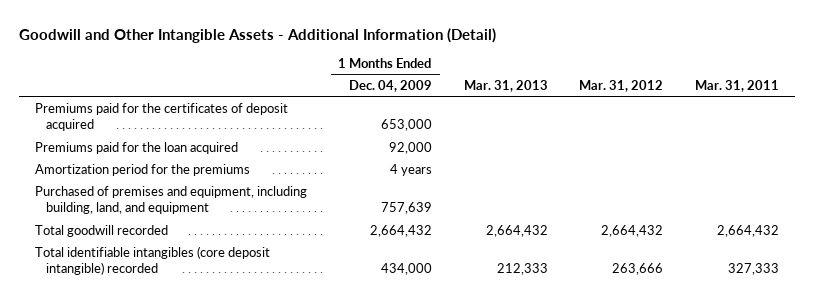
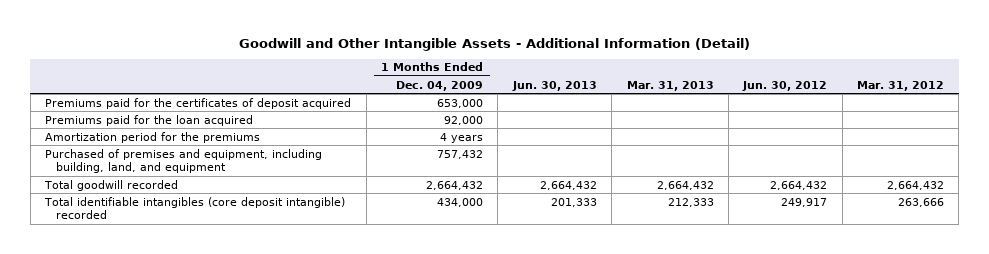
- | 1 Months Ended Dec. 04, 2009 | Mar. 31, 2013 | Mar. 31, 2012 | Mar. 31, 2011
+ | 1 Months Ended Dec. 04, 2009 | Jun. 30, 2013 | Mar. 31, 2013 | Jun. 30, 2012 | Mar. 31, 2012
- Purchased of premises and equipment, including building, land, and equipment | 757,639 | | |
+ Purchased of premises and equipment, including building, land, and equipment | 757,432 | | | |

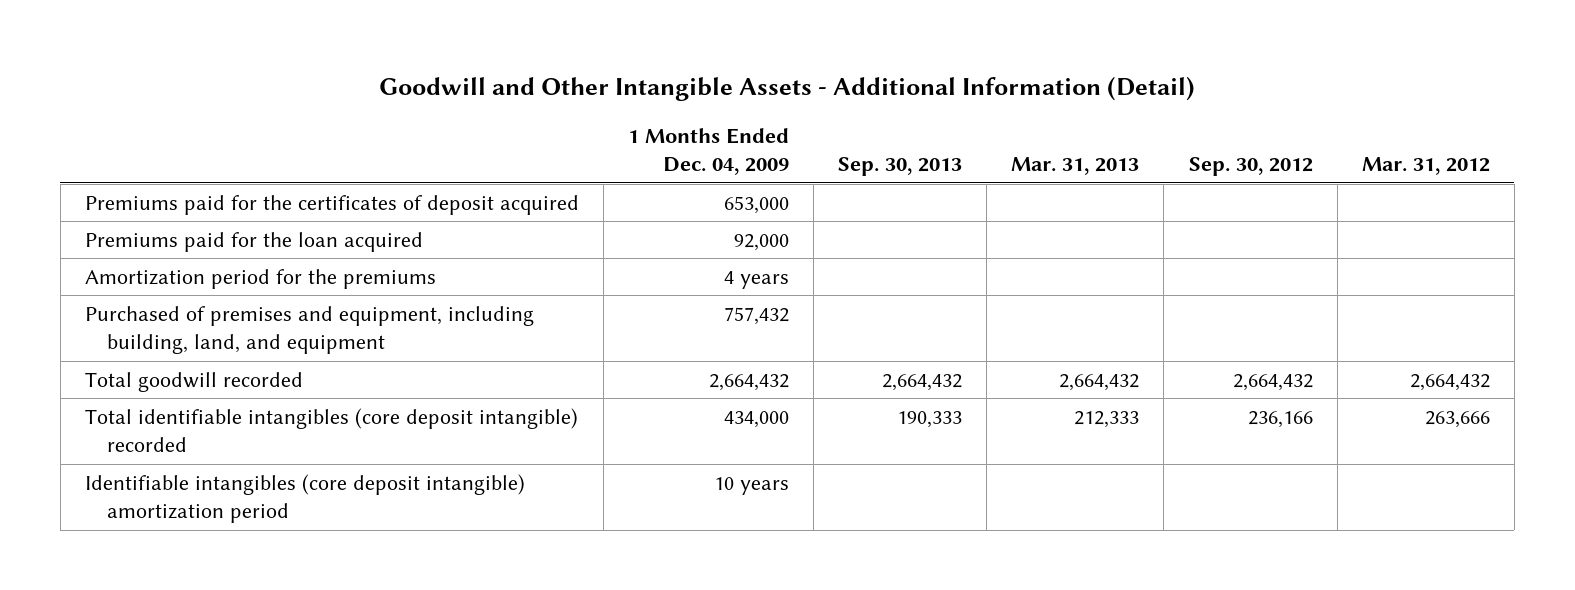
- | 1 Months Ended Dec. 04, 2009 | Jun. 30, 2013 | Mar. 31, 2013 | Jun. 30, 2012 | Mar. 31, 2012
+ | 1 Months Ended Dec. 04, 2009 | Sep. 30, 2013 | Mar. 31, 2013 | Sep. 30, 2012 | Mar. 31, 2012
+ Identifiable intangibles (core deposit intangible) amortization period | 10 years | | | |

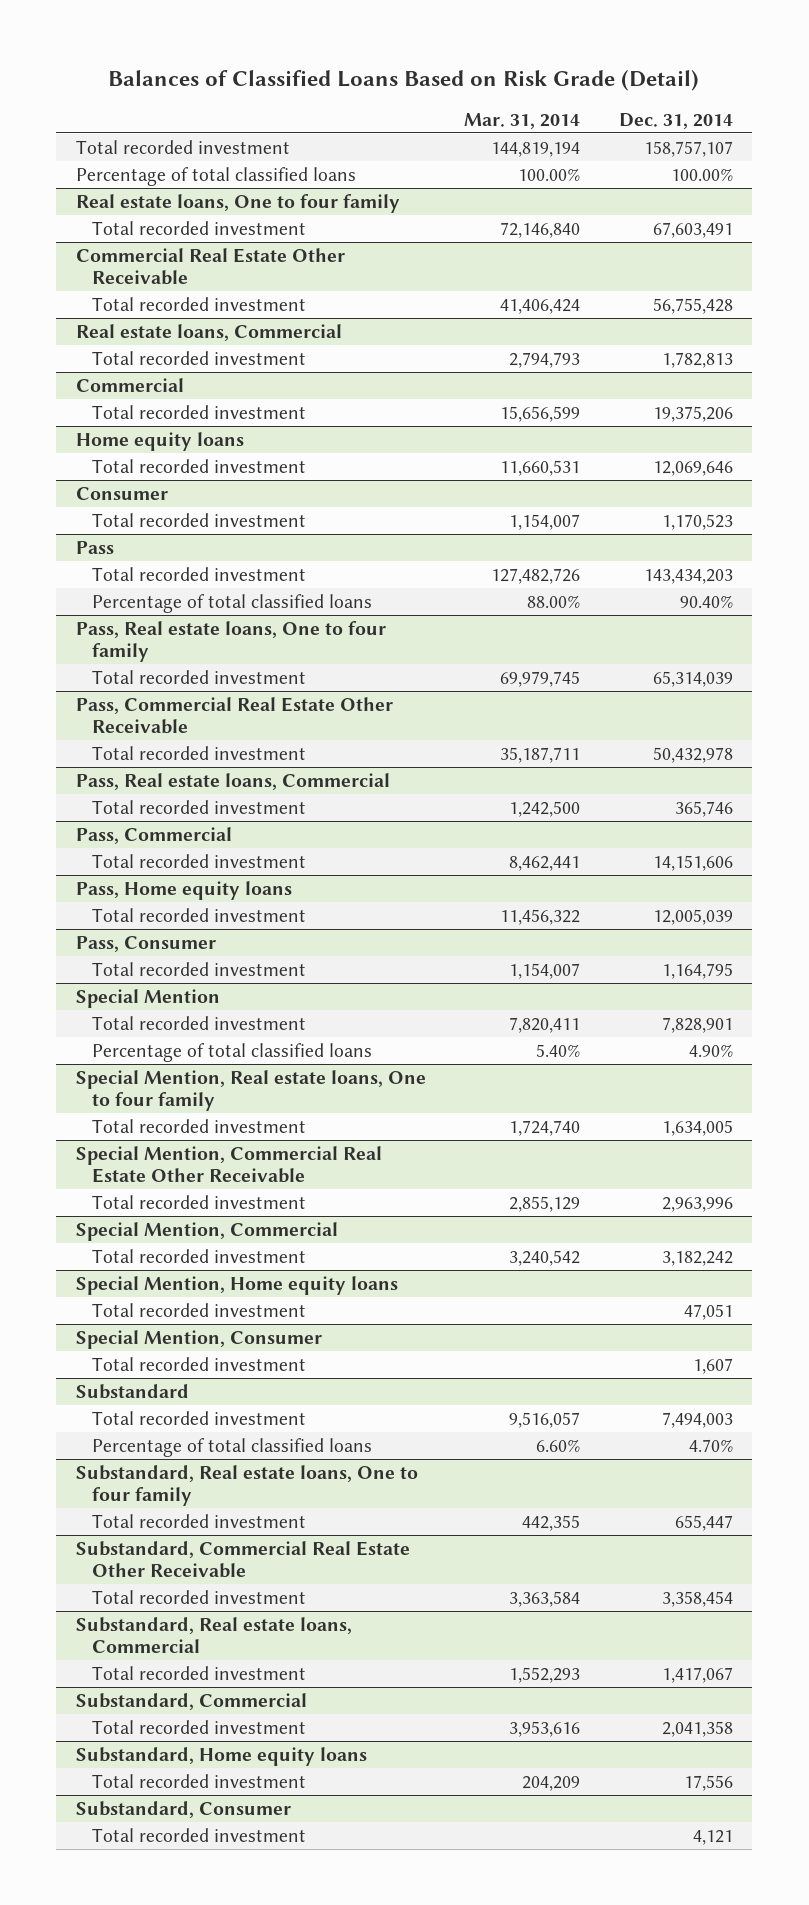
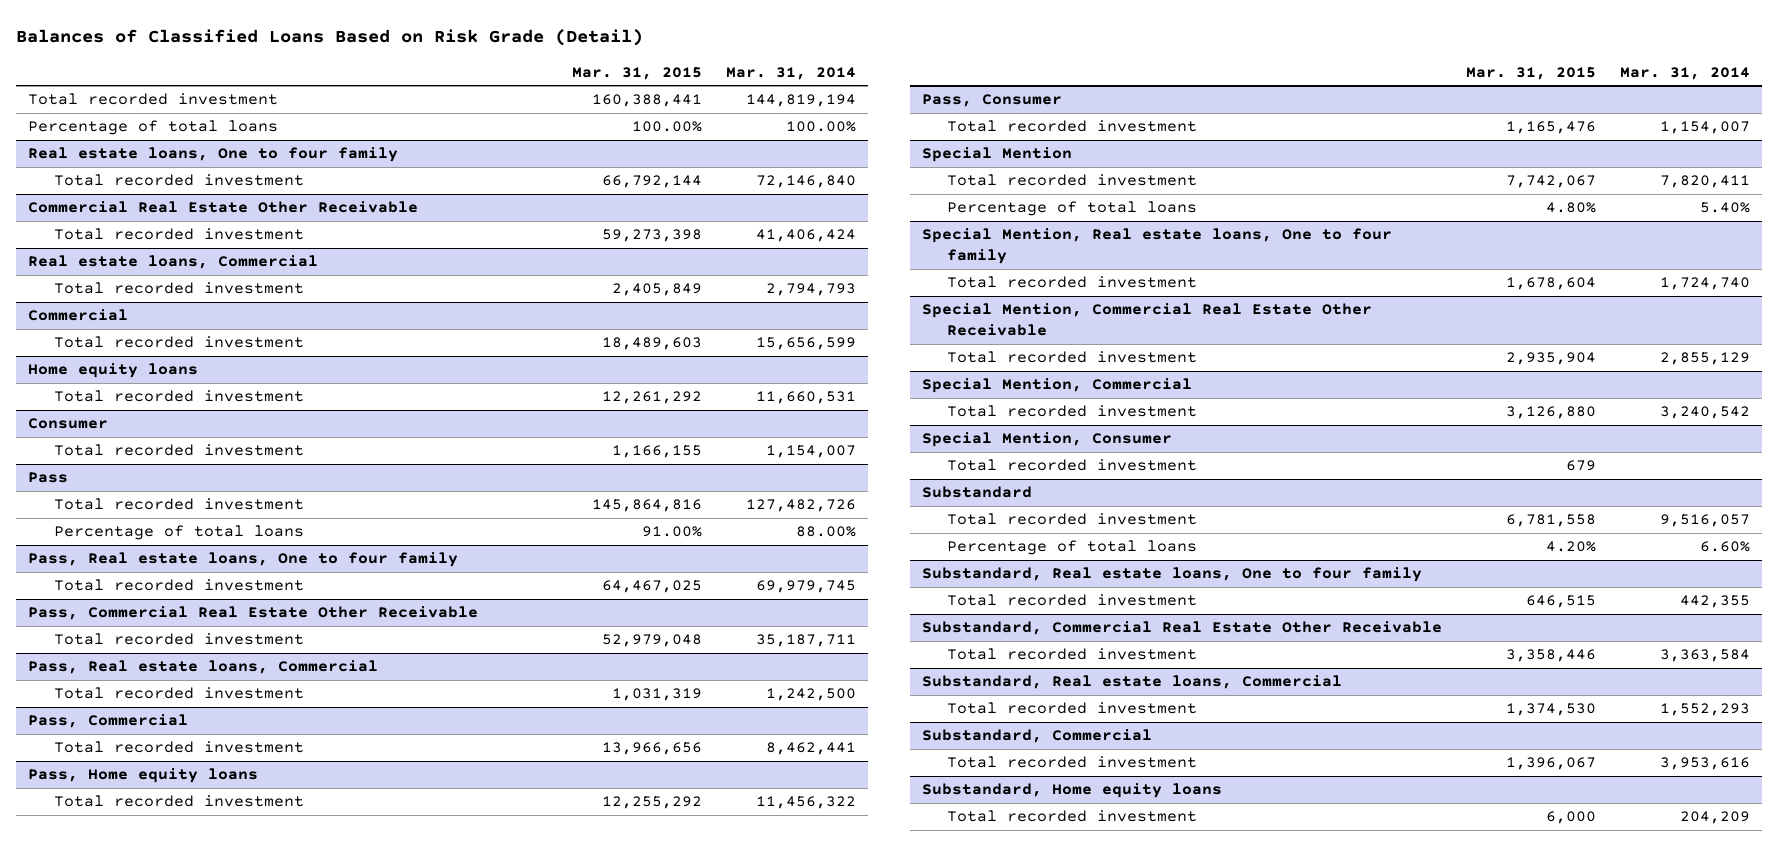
- | Mar. 31, 2014 | Dec. 31, 2014
+ | Mar. 31, 2015 | Mar. 31, 2014
- Percentage of total classified loans | 100.00% | 100.00%
+ Percentage of total loans | 100.00% | 100.00%
@ Pass
- Percentage of total classified loans | 88.00% | 90.40%
+ Percentage of total loans | 91.00% | 88.00%
@ Special Mention
- Percentage of total classified loans | 5.40% | 4.90%
+ Percentage of total loans | 4.80% | 5.40%
- Special Mention, Home equity loans
- Total recorded investment | | 47,051
@ Substandard
- Percentage of total classified loans | 6.60% | 4.70%
+ Percentage of total loans | 4.20% | 6.60%
- Substandard, Consumer
- Total recorded investment | | 4,121

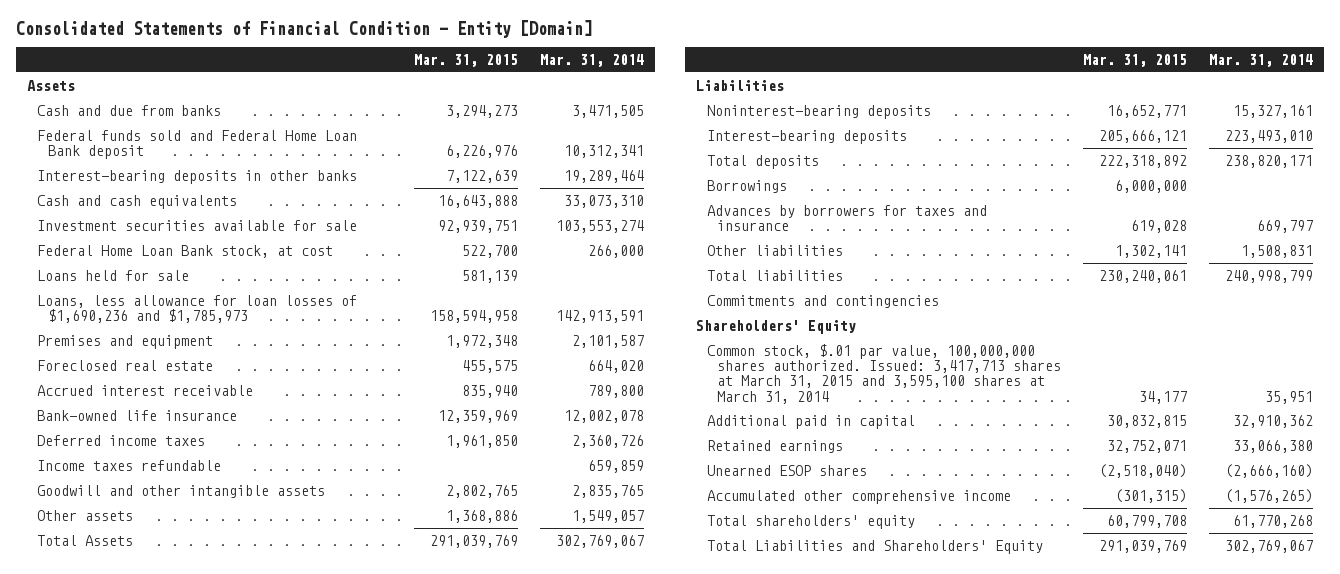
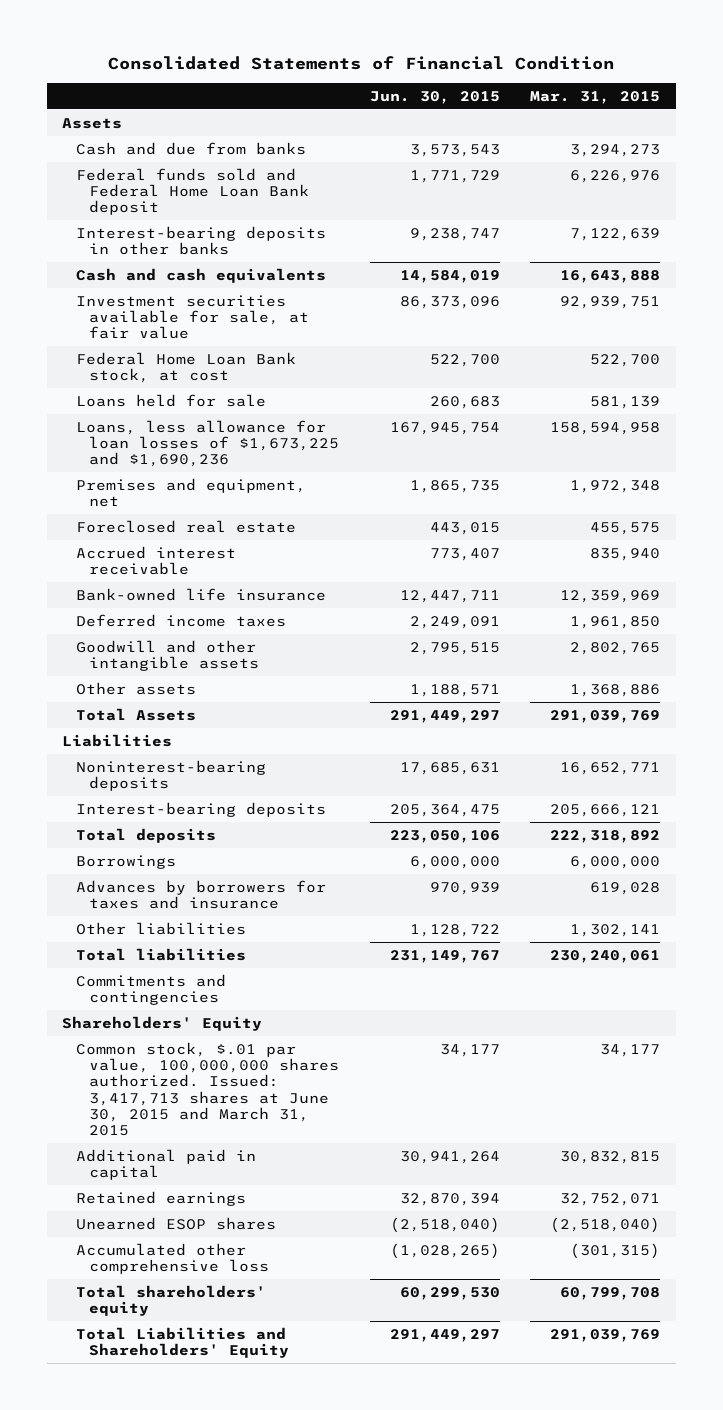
- Consolidated Statements of Financial Condition - Entity [Domain]
+ Consolidated Statements of Financial Condition
- | Mar. 31, 2015 | Mar. 31, 2014
+ | Jun. 30, 2015 | Mar. 31, 2015
- Investment securities available for sale | 92,939,751 | 103,553,274
+ Investment securities available for sale, at fair value | 86,373,096 | 92,939,751
- Loans, less allowance for loan losses of $1,690,236 and $1,785,973 | 158,594,958 | 142,913,591
- Premises and equipment | 1,972,348 | 2,101,587
+ Loans, less allowance for loan losses of $1,673,225 and $1,690,236 | 167,945,754 | 158,594,958
+ Premises and equipment, net | 1,865,735 | 1,972,348
- Income taxes refundable | | 659,859
- Common stock, $.01 par value, 100,000,000 shares authorized. Issued: 3,417,713 shares at March 31, 2015 and 3,595,100 shares at March 31, 2014 | 34,177 | 35,951
+ Common stock, $.01 par value, 100,000,000 shares authorized. Issued: 3,417,713 shares at June 30, 2015 and March 31, 2015 | 34,177 | 34,177
- Accumulated other comprehensive income | (301,315) | (1,576,265)
+ Accumulated other comprehensive loss | (1,028,265) | (301,315)

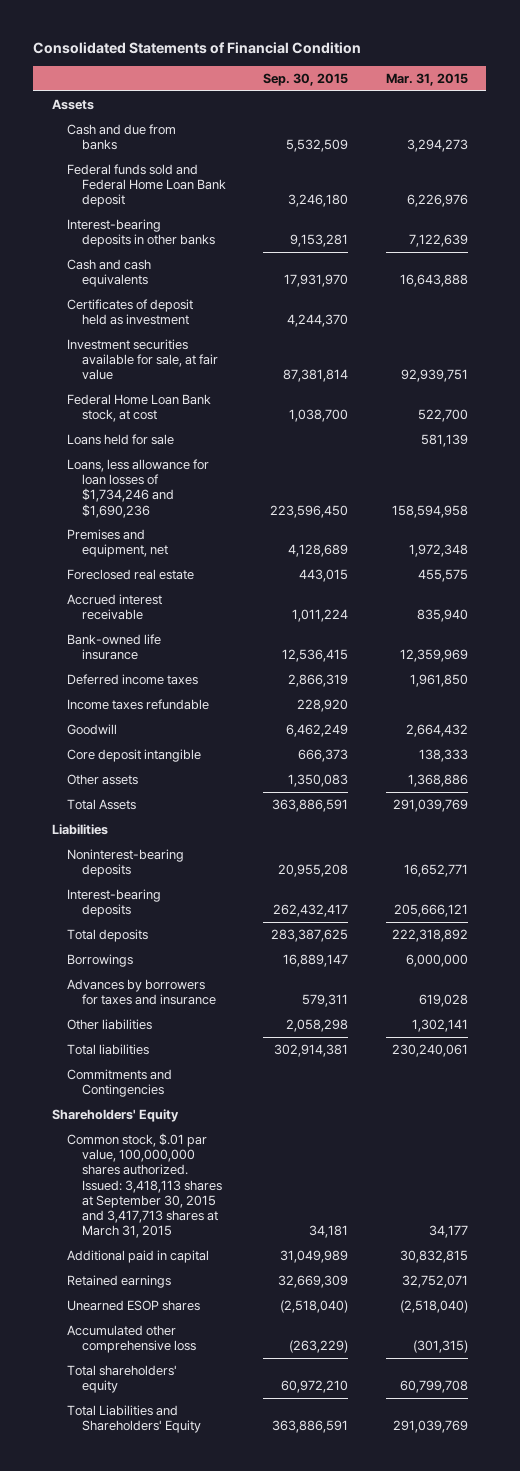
- | Jun. 30, 2015 | Mar. 31, 2015
+ | Sep. 30, 2015 | Mar. 31, 2015
+ Certificates of deposit held as investment | 4,244,370 |
- Loans, less allowance for loan losses of $1,673,225 and $1,690,236 | 167,945,754 | 158,594,958
+ Loans, less allowance for loan losses of $1,734,246 and $1,690,236 | 223,596,450 | 158,594,958
- Goodwill and other intangible assets | 2,795,515 | 2,802,765
+ Income taxes refundable | 228,920 |
+ Goodwill | 6,462,249 | 2,664,432
+ Core deposit intangible | 666,373 | 138,333
- Commitments and contingencies
+ Commitments and Contingencies
- Common stock, $.01 par value, 100,000,000 shares authorized. Issued: 3,417,713 shares at June 30, 2015 and March 31, 2015 | 34,177 | 34,177
+ Common stock, $.01 par value, 100,000,000 shares authorized. Issued: 3,418,113 shares at September 30, 2015 and 3,417,713 shares at March 31, 2015 | 34,181 | 34,177

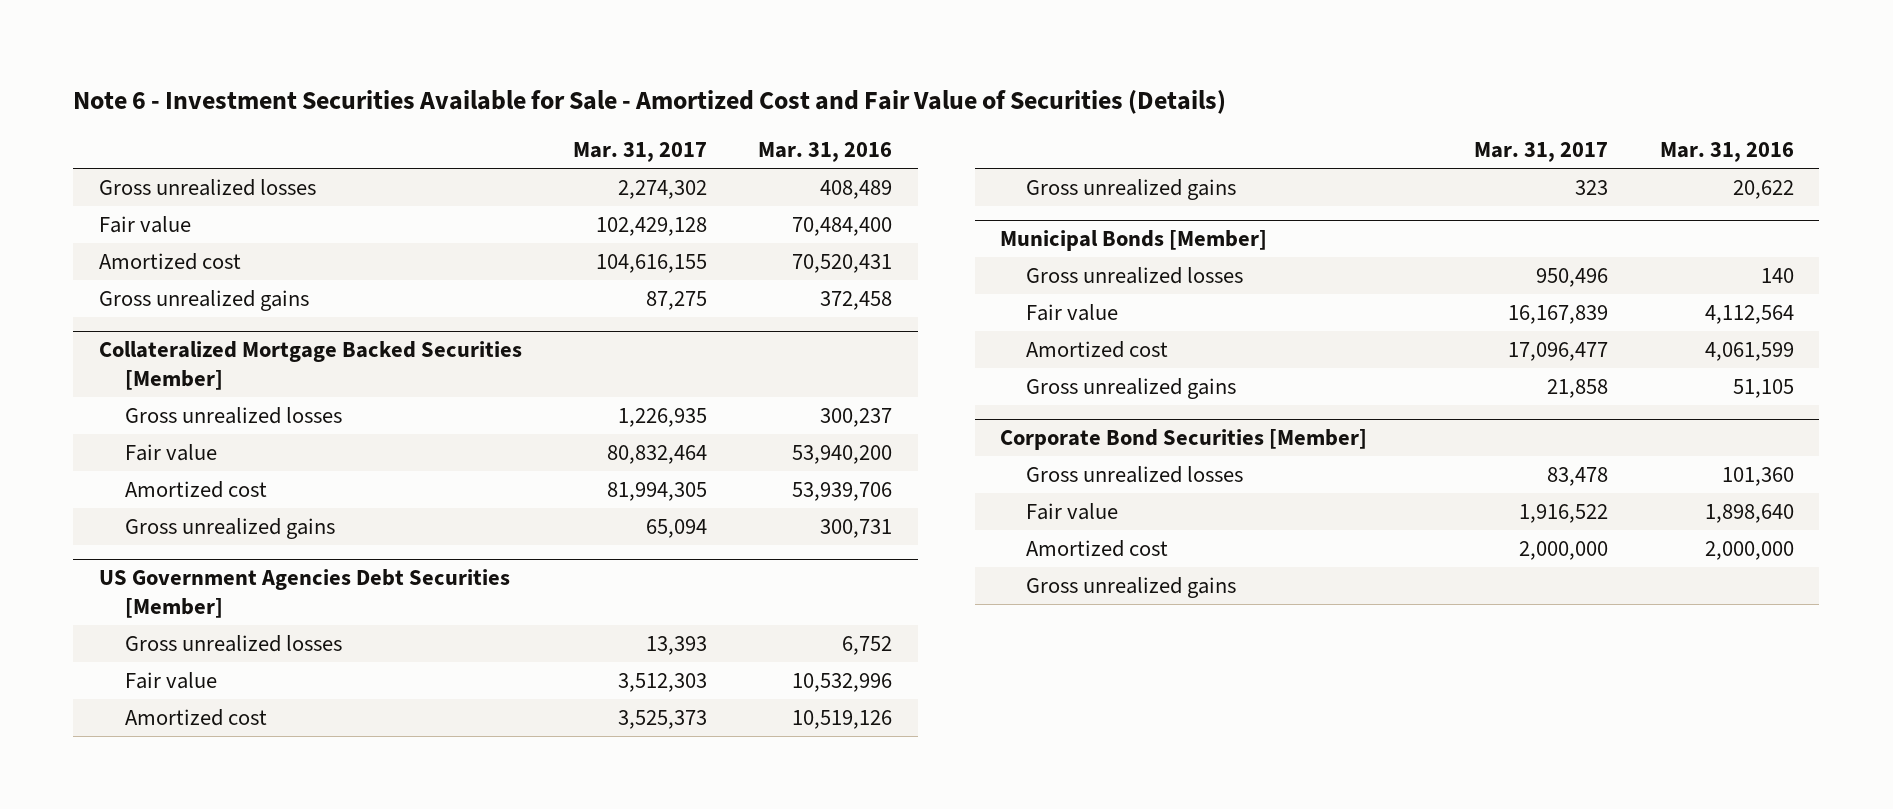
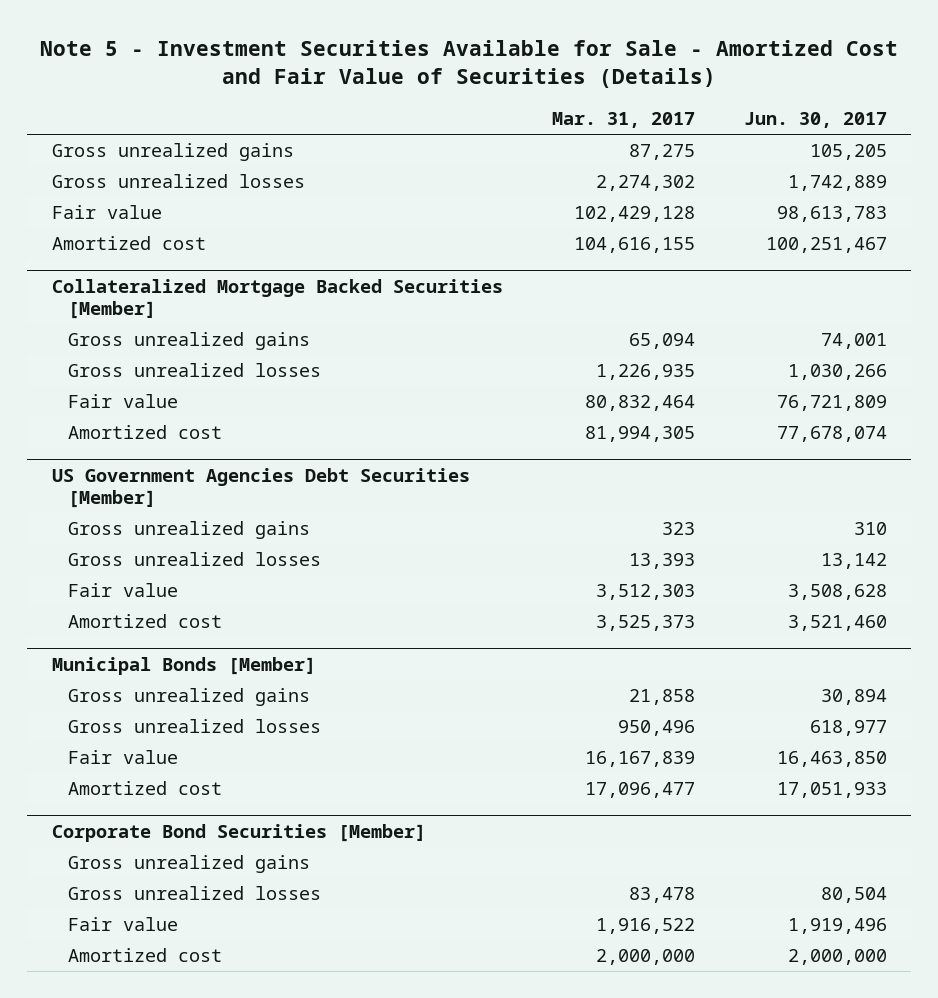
- Note 6 - Investment Securities Available for Sale - Amortized Cost and Fair Value of Securities (Details)
+ Note 5 - Investment Securities Available for Sale - Amortized Cost and Fair Value of Securities (Details)
- | Mar. 31, 2017 | Mar. 31, 2016
+ | Mar. 31, 2017 | Jun. 30, 2017
moved up: Gross unrealized gains | 87,275 | 105,205
@ Collateralized Mortgage Backed Securities [Member]
moved up: Gross unrealized gains | 65,094 | 74,001
@ US Government Agencies Debt Securities [Member]
moved up: Gross unrealized gains | 323 | 310
@ Municipal Bonds [Member]
moved up: Gross unrealized gains | 21,858 | 30,894
@ Corporate Bond Securities [Member]
moved up: Gross unrealized gains

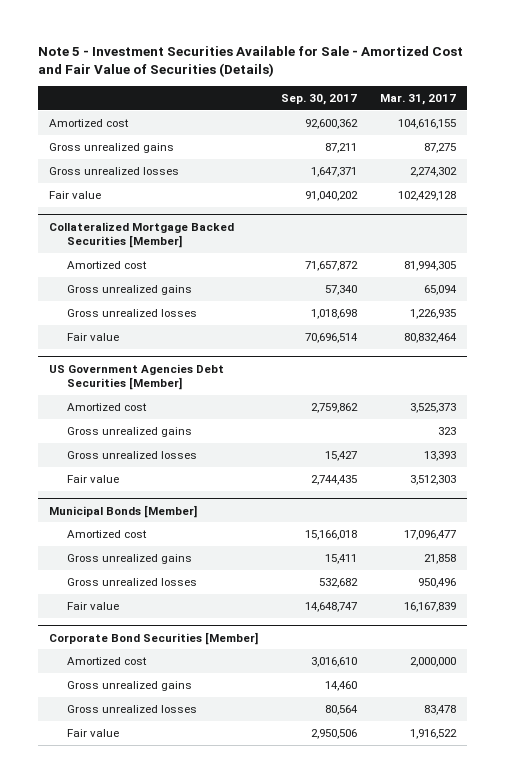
- | Mar. 31, 2017 | Jun. 30, 2017
+ | Sep. 30, 2017 | Mar. 31, 2017
moved up: Amortized cost | 92,600,362 | 104,616,155
@ Collateralized Mortgage Backed Securities [Member]
moved up: Amortized cost | 71,657,872 | 81,994,305
@ US Government Agencies Debt Securities [Member]
moved up: Amortized cost | 2,759,862 | 3,525,373
@ Municipal Bonds [Member]
moved up: Amortized cost | 15,166,018 | 17,096,477
@ Corporate Bond Securities [Member]
moved up: Amortized cost | 3,016,610 | 2,000,000

